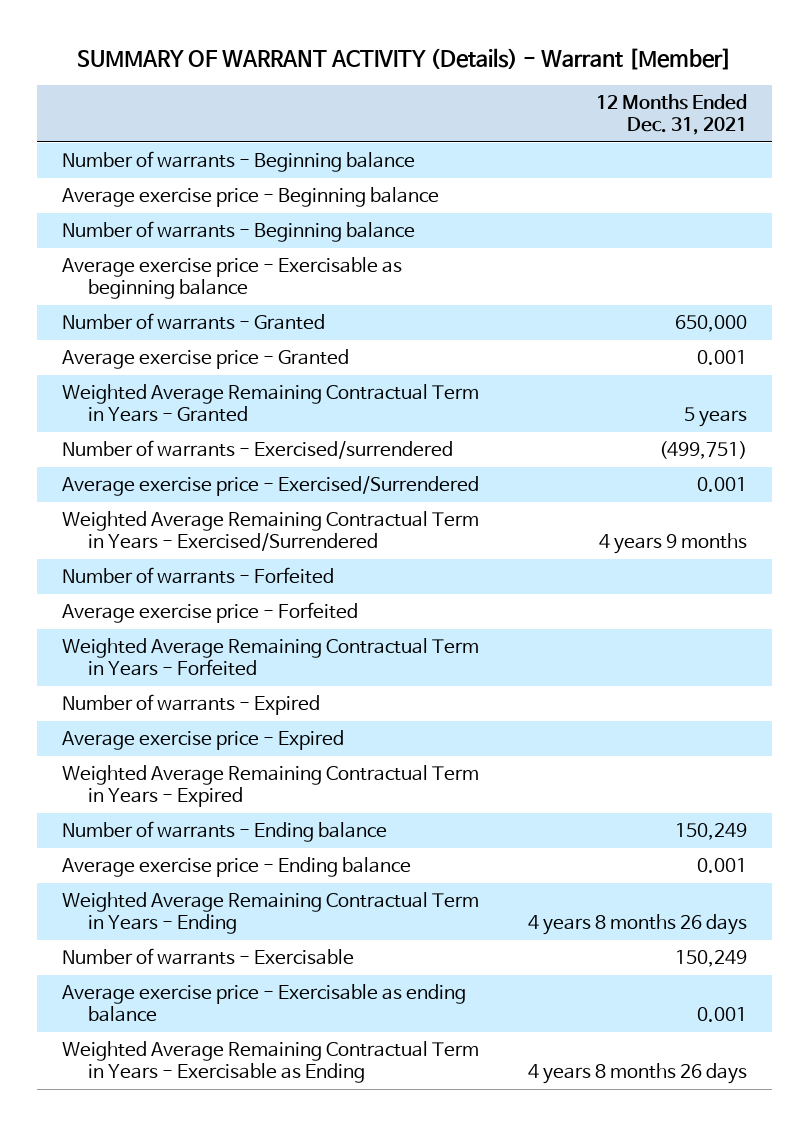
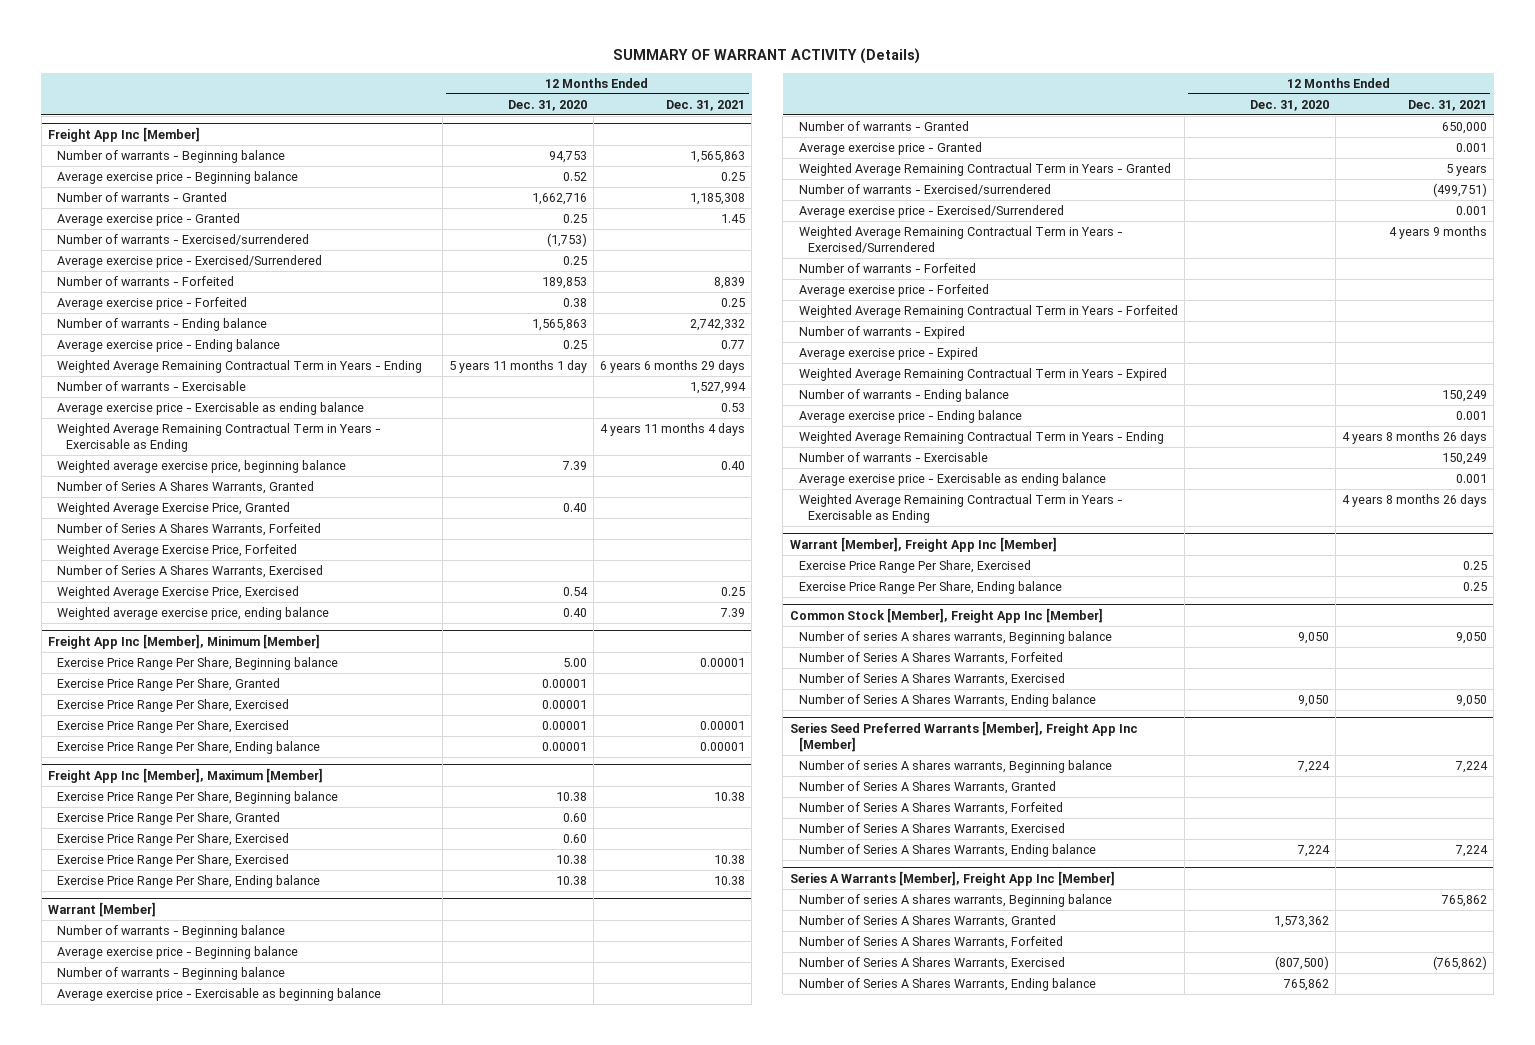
- SUMMARY OF WARRANT ACTIVITY (Details) - Warrant [Member]
+ SUMMARY OF WARRANT ACTIVITY (Details)
- | 12 Months Ended Dec. 31, 2021
+ | 12 Months Ended Dec. 31, 2020 | 12 Months Ended Dec. 31, 2021
+ Freight App Inc [Member]
+ Number of warrants - Beginning balance | 94,753 | 1,565,863
+ Average exercise price - Beginning balance | 0.52 | 0.25
+ Number of warrants - Granted | 1,662,716 | 1,185,308
+ Average exercise price - Granted | 0.25 | 1.45
+ Number of warrants - Exercised/surrendered | (1,753) |
+ Average exercise price - Exercised/Surrendered | 0.25 |
+ Number of warrants - Forfeited | 189,853 | 8,839
+ Average exercise price - Forfeited | 0.38 | 0.25
+ Number of warrants - Ending balance | 1,565,863 | 2,742,332
+ Average exercise price - Ending balance | 0.25 | 0.77
+ Weighted Average Remaining Contractual Term in Years - Ending | 5 years 11 months 1 day | 6 years 6 months 29 days
+ Number of warrants - Exercisable | | 1,527,994
+ Average exercise price - Exercisable as ending balance | | 0.53
+ Weighted Average Remaining Contractual Term in Years - Exercisable as Ending | | 4 years 11 months 4 days
+ Weighted average exercise price, beginning balance | 7.39 | 0.40
+ Number of Series A Shares Warrants, Granted
+ Weighted Average Exercise Price, Granted | 0.40 |
+ Number of Series A Shares Warrants, Forfeited
+ Weighted Average Exercise Price, Forfeited
+ Number of Series A Shares Warrants, Exercised
+ Weighted Average Exercise Price, Exercised | 0.54 | 0.25
+ Weighted average exercise price, ending balance | 0.40 | 7.39
+ Freight App Inc [Member], Minimum [Member]
+ Exercise Price Range Per Share, Beginning balance | 5.00 | 0.00001
+ Exercise Price Range Per Share, Granted | 0.00001 |
+ Exercise Price Range Per Share, Exercised | 0.00001 |
+ Exercise Price Range Per Share, Exercised | 0.00001 | 0.00001
+ Exercise Price Range Per Share, Ending balance | 0.00001 | 0.00001
+ Freight App Inc [Member], Maximum [Member]
+ Exercise Price Range Per Share, Beginning balance | 10.38 | 10.38
+ Exercise Price Range Per Share, Granted | 0.60 |
+ Exercise Price Range Per Share, Exercised | 0.60 |
+ Exercise Price Range Per Share, Exercised | 10.38 | 10.38
+ Exercise Price Range Per Share, Ending balance | 10.38 | 10.38
+ Warrant [Member]
+ Warrant [Member], Freight App Inc [Member]
+ Exercise Price Range Per Share, Exercised | | 0.25
+ Exercise Price Range Per Share, Ending balance | | 0.25
+ Common Stock [Member], Freight App Inc [Member]
+ Number of series A shares warrants, Beginning balance | 9,050 | 9,050
+ Number of Series A Shares Warrants, Forfeited
+ Number of Series A Shares Warrants, Exercised
+ Number of Series A Shares Warrants, Ending balance | 9,050 | 9,050
+ Series Seed Preferred Warrants [Member], Freight App Inc [Member]
+ Number of series A shares warrants, Beginning balance | 7,224 | 7,224
+ Number of Series A Shares Warrants, Granted
+ Number of Series A Shares Warrants, Forfeited
+ Number of Series A Shares Warrants, Exercised
+ Number of Series A Shares Warrants, Ending balance | 7,224 | 7,224
+ Series A Warrants [Member], Freight App Inc [Member]
+ Number of series A shares warrants, Beginning balance | | 765,862
+ Number of Series A Shares Warrants, Granted | 1,573,362 |
+ Number of Series A Shares Warrants, Forfeited
+ Number of Series A Shares Warrants, Exercised | (807,500) | (765,862)
+ Number of Series A Shares Warrants, Ending balance | 765,862 |

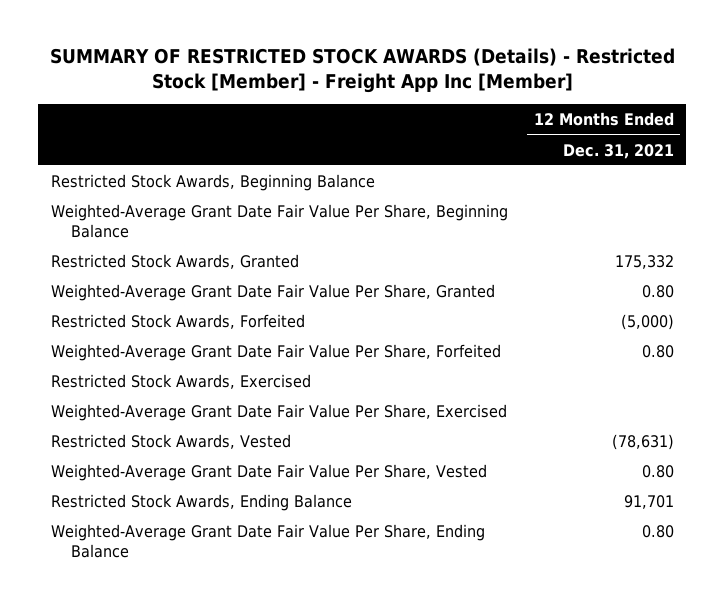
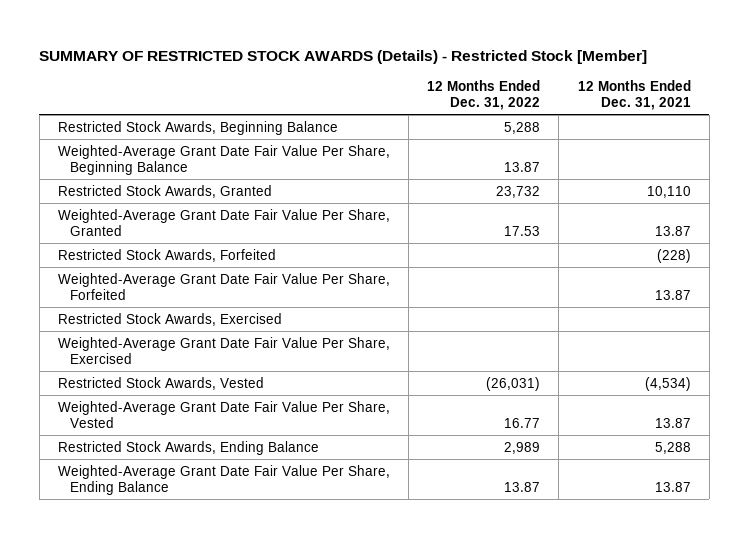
- SUMMARY OF RESTRICTED STOCK AWARDS (Details) - Restricted Stock [Member] - Freight App Inc [Member]
+ SUMMARY OF RESTRICTED STOCK AWARDS (Details) - Restricted Stock [Member]
- | 12 Months Ended Dec. 31, 2021
+ | 12 Months Ended Dec. 31, 2022 | 12 Months Ended Dec. 31, 2021
- Restricted Stock Awards, Granted | 175,332
- Weighted-Average Grant Date Fair Value Per Share, Granted | 0.80
- Restricted Stock Awards, Forfeited | (5,000)
- Weighted-Average Grant Date Fair Value Per Share, Forfeited | 0.80
+ Restricted Stock Awards, Granted | 23,732 | 10,110
+ Weighted-Average Grant Date Fair Value Per Share, Granted | 17.53 | 13.87
+ Restricted Stock Awards, Forfeited | | (228)
+ Weighted-Average Grant Date Fair Value Per Share, Forfeited | | 13.87
- Restricted Stock Awards, Vested | (78,631)
- Weighted-Average Grant Date Fair Value Per Share, Vested | 0.80
- Restricted Stock Awards, Ending Balance | 91,701
- Weighted-Average Grant Date Fair Value Per Share, Ending Balance | 0.80
+ Restricted Stock Awards, Vested | (26,031) | (4,534)
+ Weighted-Average Grant Date Fair Value Per Share, Vested | 16.77 | 13.87
+ Restricted Stock Awards, Ending Balance | 2,989 | 5,288
+ Weighted-Average Grant Date Fair Value Per Share, Ending Balance | 13.87 | 13.87

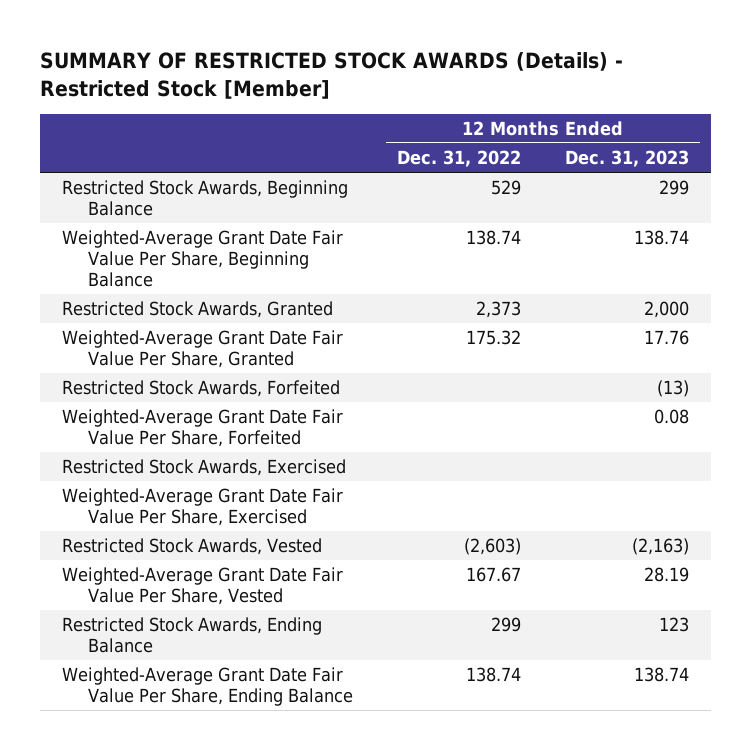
- | 12 Months Ended Dec. 31, 2022 | 12 Months Ended Dec. 31, 2021
+ | 12 Months Ended Dec. 31, 2022 | 12 Months Ended Dec. 31, 2023
- Restricted Stock Awards, Beginning Balance | 5,288 |
- Weighted-Average Grant Date Fair Value Per Share, Beginning Balance | 13.87 |
- Restricted Stock Awards, Granted | 23,732 | 10,110
- Weighted-Average Grant Date Fair Value Per Share, Granted | 17.53 | 13.87
+ Restricted Stock Awards, Beginning Balance | 529 | 299
+ Weighted-Average Grant Date Fair Value Per Share, Beginning Balance | 138.74 | 138.74
+ Restricted Stock Awards, Granted | 2,373 | 2,000
+ Weighted-Average Grant Date Fair Value Per Share, Granted | 175.32 | 17.76
- Restricted Stock Awards, Vested | (26,031) | (4,534)
- Weighted-Average Grant Date Fair Value Per Share, Vested | 16.77 | 13.87
- Restricted Stock Awards, Ending Balance | 2,989 | 5,288
- Weighted-Average Grant Date Fair Value Per Share, Ending Balance | 13.87 | 13.87
+ Restricted Stock Awards, Vested | (2,603) | (2,163)
+ Weighted-Average Grant Date Fair Value Per Share, Vested | 167.67 | 28.19
+ Restricted Stock Awards, Ending Balance | 299 | 123
+ Weighted-Average Grant Date Fair Value Per Share, Ending Balance | 138.74 | 138.74

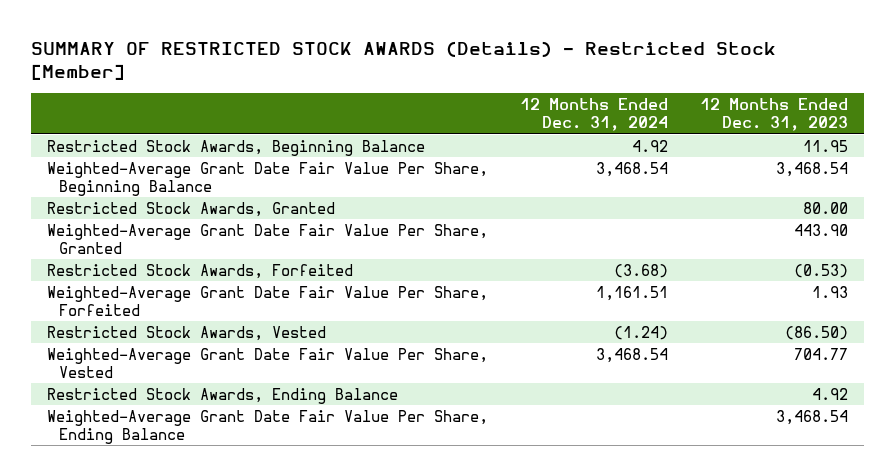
- | 12 Months Ended Dec. 31, 2022 | 12 Months Ended Dec. 31, 2023
+ | 12 Months Ended Dec. 31, 2024 | 12 Months Ended Dec. 31, 2023
- Restricted Stock Awards, Beginning Balance | 529 | 299
- Weighted-Average Grant Date Fair Value Per Share, Beginning Balance | 138.74 | 138.74
- Restricted Stock Awards, Granted | 2,373 | 2,000
- Weighted-Average Grant Date Fair Value Per Share, Granted | 175.32 | 17.76
- Restricted Stock Awards, Forfeited | | (13)
- Weighted-Average Grant Date Fair Value Per Share, Forfeited | | 0.08
- Restricted Stock Awards, Exercised
- Weighted-Average Grant Date Fair Value Per Share, Exercised
- Restricted Stock Awards, Vested | (2,603) | (2,163)
- Weighted-Average Grant Date Fair Value Per Share, Vested | 167.67 | 28.19
- Restricted Stock Awards, Ending Balance | 299 | 123
- Weighted-Average Grant Date Fair Value Per Share, Ending Balance | 138.74 | 138.74
+ Restricted Stock Awards, Beginning Balance | 4.92 | 11.95
+ Weighted-Average Grant Date Fair Value Per Share, Beginning Balance | 3,468.54 | 3,468.54
+ Restricted Stock Awards, Granted | | 80.00
+ Weighted-Average Grant Date Fair Value Per Share, Granted | | 443.90
+ Restricted Stock Awards, Forfeited | (3.68) | (0.53)
+ Weighted-Average Grant Date Fair Value Per Share, Forfeited | 1,161.51 | 1.93
+ Restricted Stock Awards, Vested | (1.24) | (86.50)
+ Weighted-Average Grant Date Fair Value Per Share, Vested | 3,468.54 | 704.77
+ Restricted Stock Awards, Ending Balance | | 4.92
+ Weighted-Average Grant Date Fair Value Per Share, Ending Balance | | 3,468.54

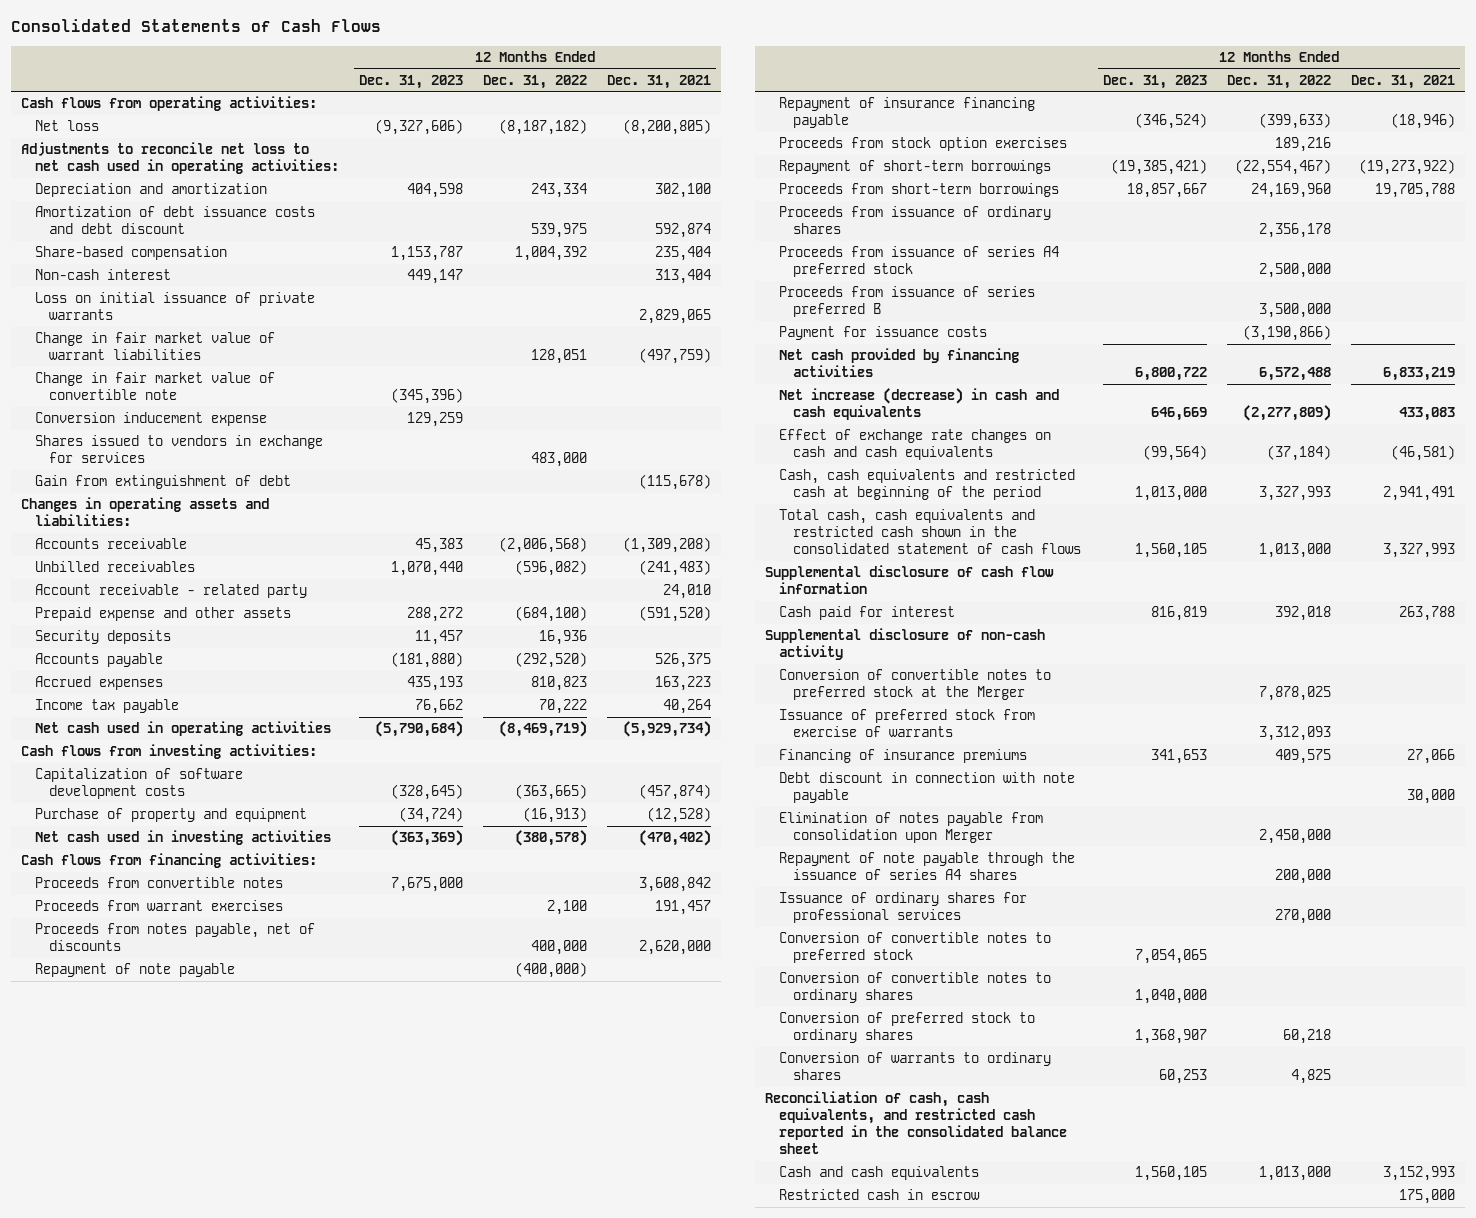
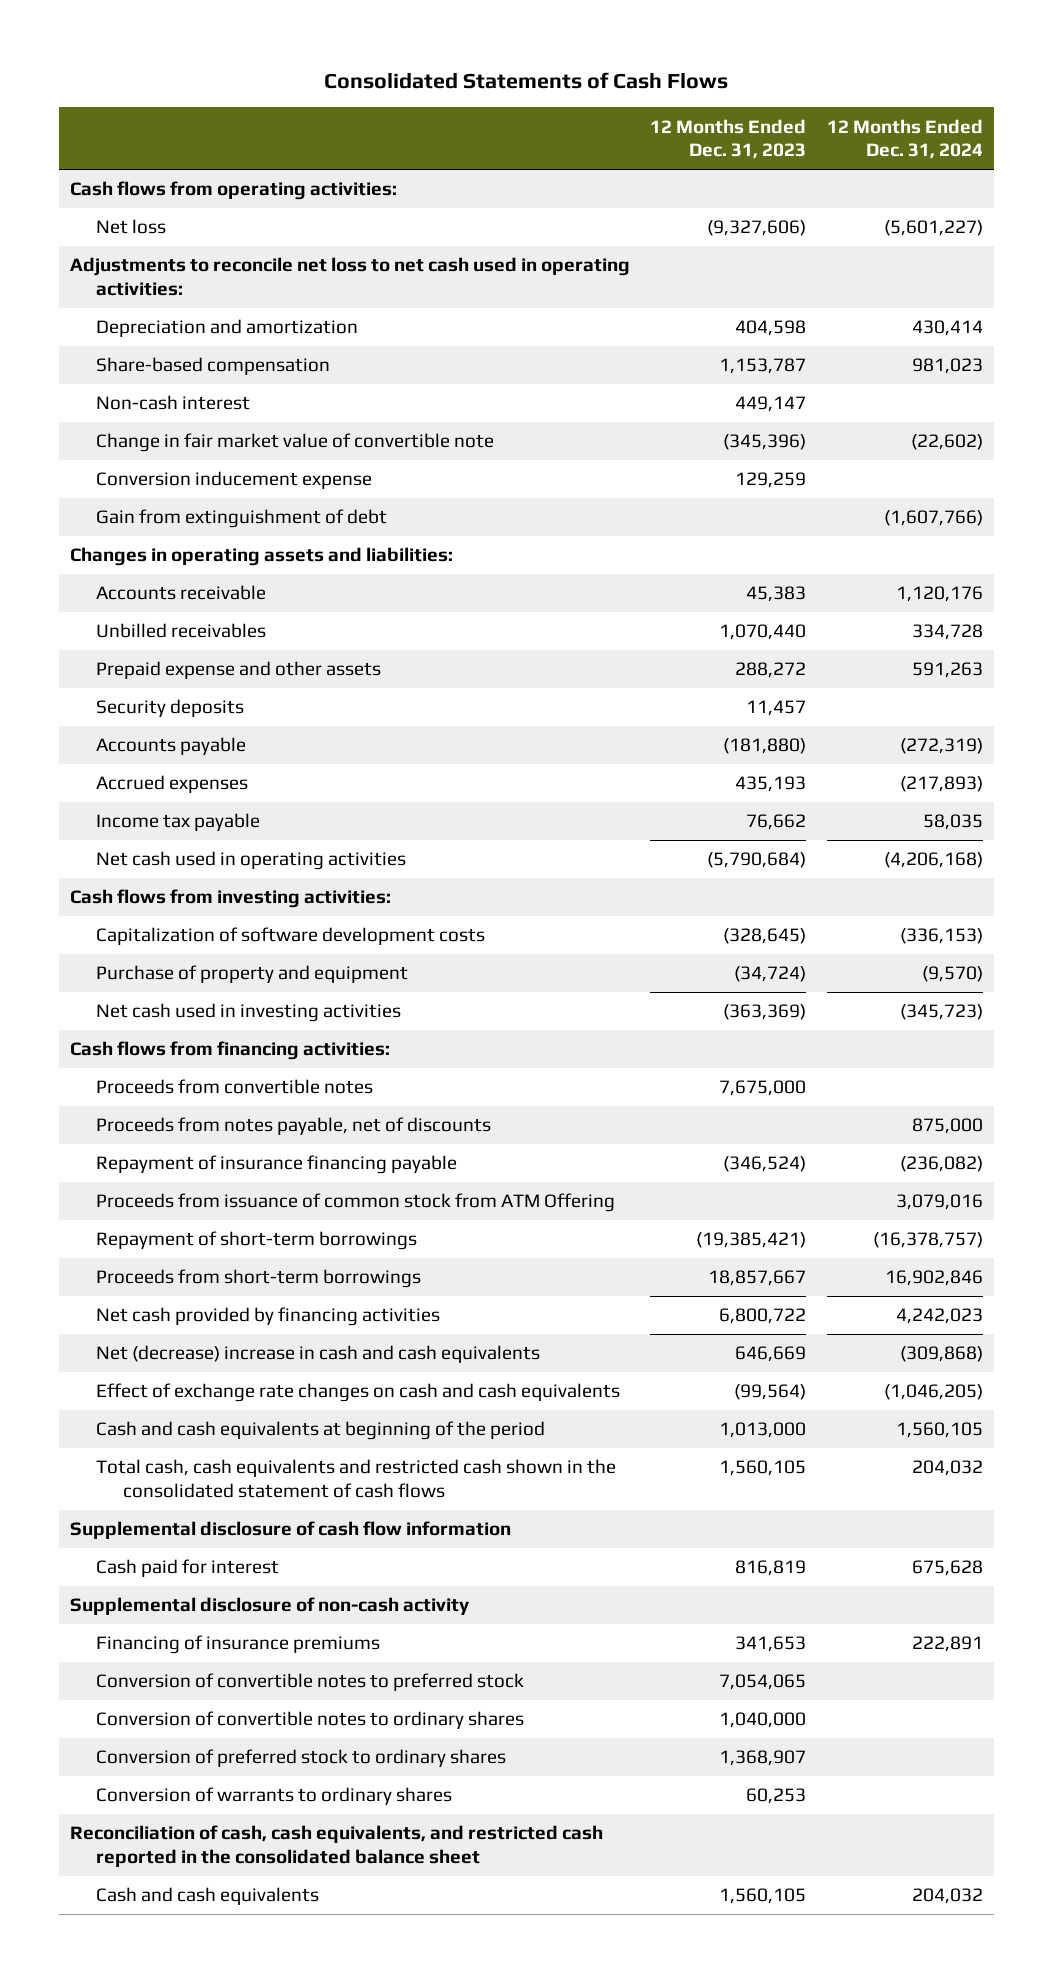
- | 12 Months Ended Dec. 31, 2023 | 12 Months Ended Dec. 31, 2022 | 12 Months Ended Dec. 31, 2021
+ | 12 Months Ended Dec. 31, 2023 | 12 Months Ended Dec. 31, 2024
- Amortization of debt issuance costs and debt discount | | 539,975 | 592,874
- Loss on initial issuance of private warrants | | | 2,829,065
- Change in fair market value of warrant liabilities | | 128,051 | (497,759)
- Shares issued to vendors in exchange for services | | 483,000 |
- Account receivable - related party | | | 24,010
- Proceeds from warrant exercises | | 2,100 | 191,457
- Repayment of note payable | | (400,000) |
- Proceeds from stock option exercises | | 189,216 |
+ Proceeds from issuance of common stock from ATM Offering | | 3,079,016
- Proceeds from issuance of ordinary shares | | 2,356,178 |
- Proceeds from issuance of series A4 preferred stock | | 2,500,000 |
- Proceeds from issuance of series preferred B | | 3,500,000 |
- Payment for issuance costs | | (3,190,866) |
- Net increase (decrease) in cash and cash equivalents | 646,669 | (2,277,809) | 433,083
+ Net (decrease) increase in cash and cash equivalents | 646,669 | (309,868)
- Cash, cash equivalents and restricted cash at beginning of the period | 1,013,000 | 3,327,993 | 2,941,491
+ Cash and cash equivalents at beginning of the period | 1,013,000 | 1,560,105
- Conversion of convertible notes to preferred stock at the Merger | | 7,878,025 |
- Issuance of preferred stock from exercise of warrants | | 3,312,093 |
- Debt discount in connection with note payable | | | 30,000
- Elimination of notes payable from consolidation upon Merger | | 2,450,000 |
- Repayment of note payable through the issuance of series A4 shares | | 200,000 |
- Issuance of ordinary shares for professional services | | 270,000 |
- Restricted cash in escrow | | | 175,000

